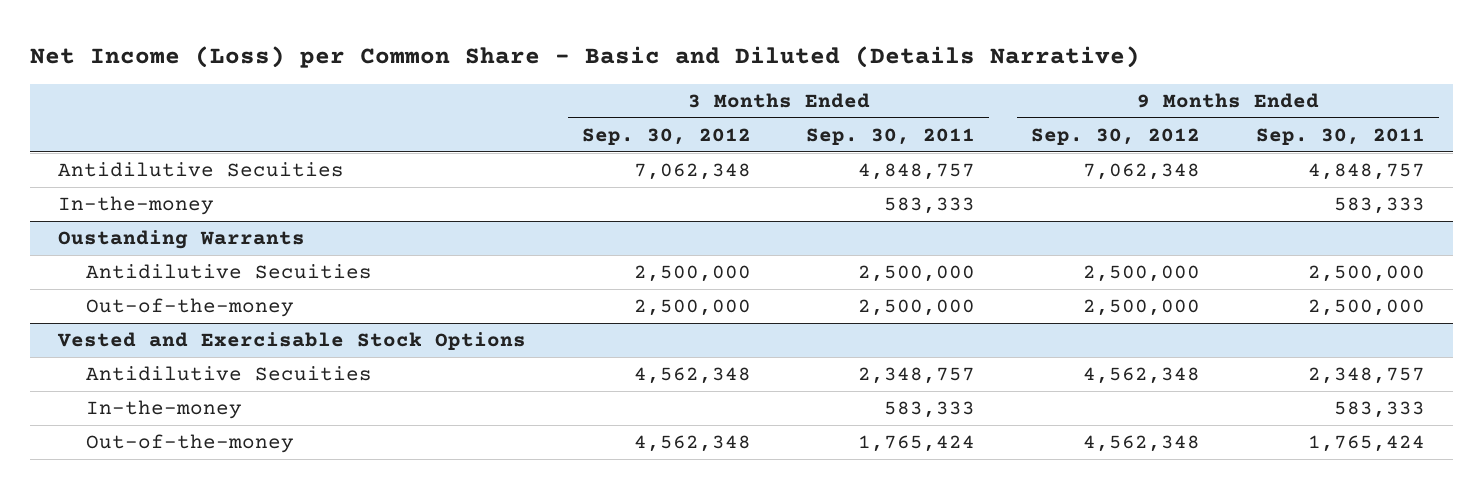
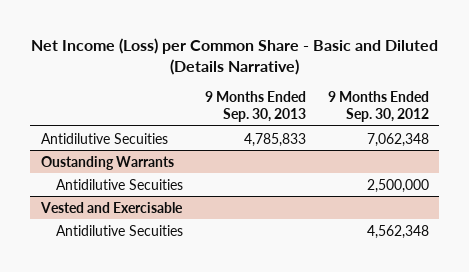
- | 3 Months Ended Sep. 30, 2012 | 3 Months Ended Sep. 30, 2011 | 9 Months Ended Sep. 30, 2012 | 9 Months Ended Sep. 30, 2011
+ | 9 Months Ended Sep. 30, 2013 | 9 Months Ended Sep. 30, 2012
- In-the-money | | 583,333 | | 583,333
@ Oustanding Warrants
- Out-of-the-money | 2,500,000 | 2,500,000 | 2,500,000 | 2,500,000
- Vested and Exercisable Stock Options
+ Vested and Exercisable
- In-the-money | | 583,333 | | 583,333
- Out-of-the-money | 4,562,348 | 1,765,424 | 4,562,348 | 1,765,424

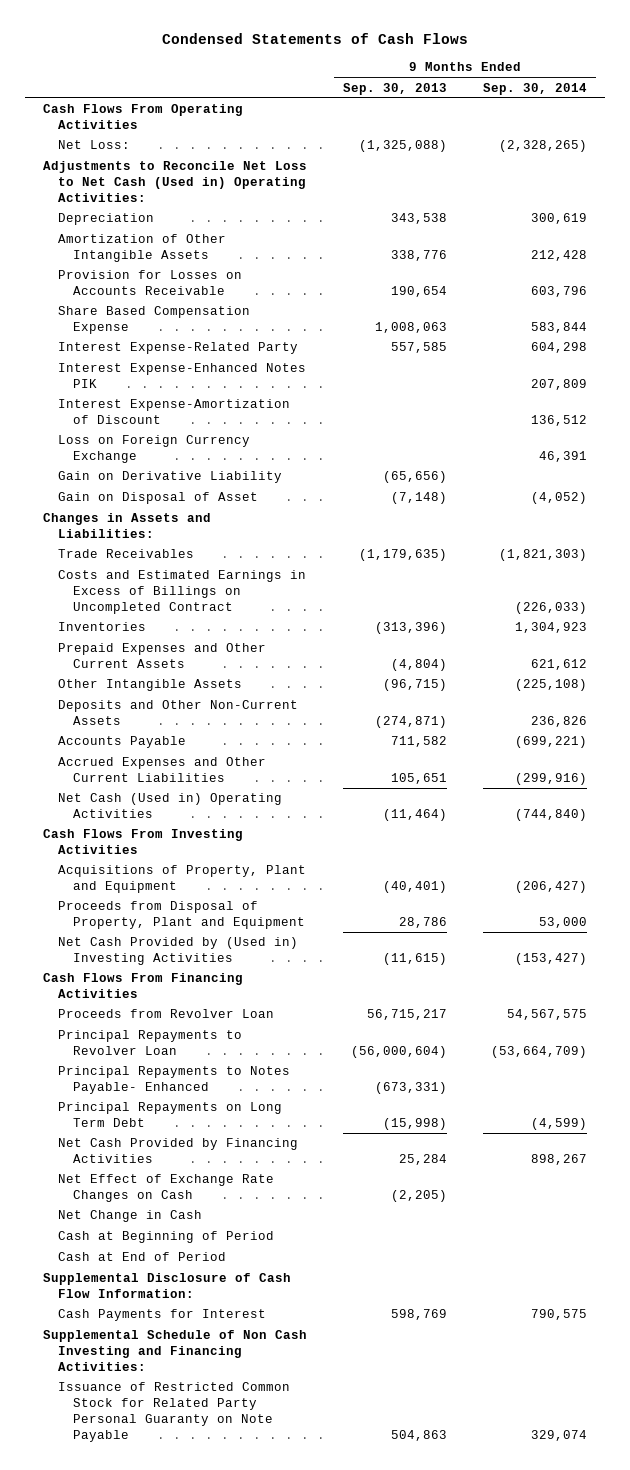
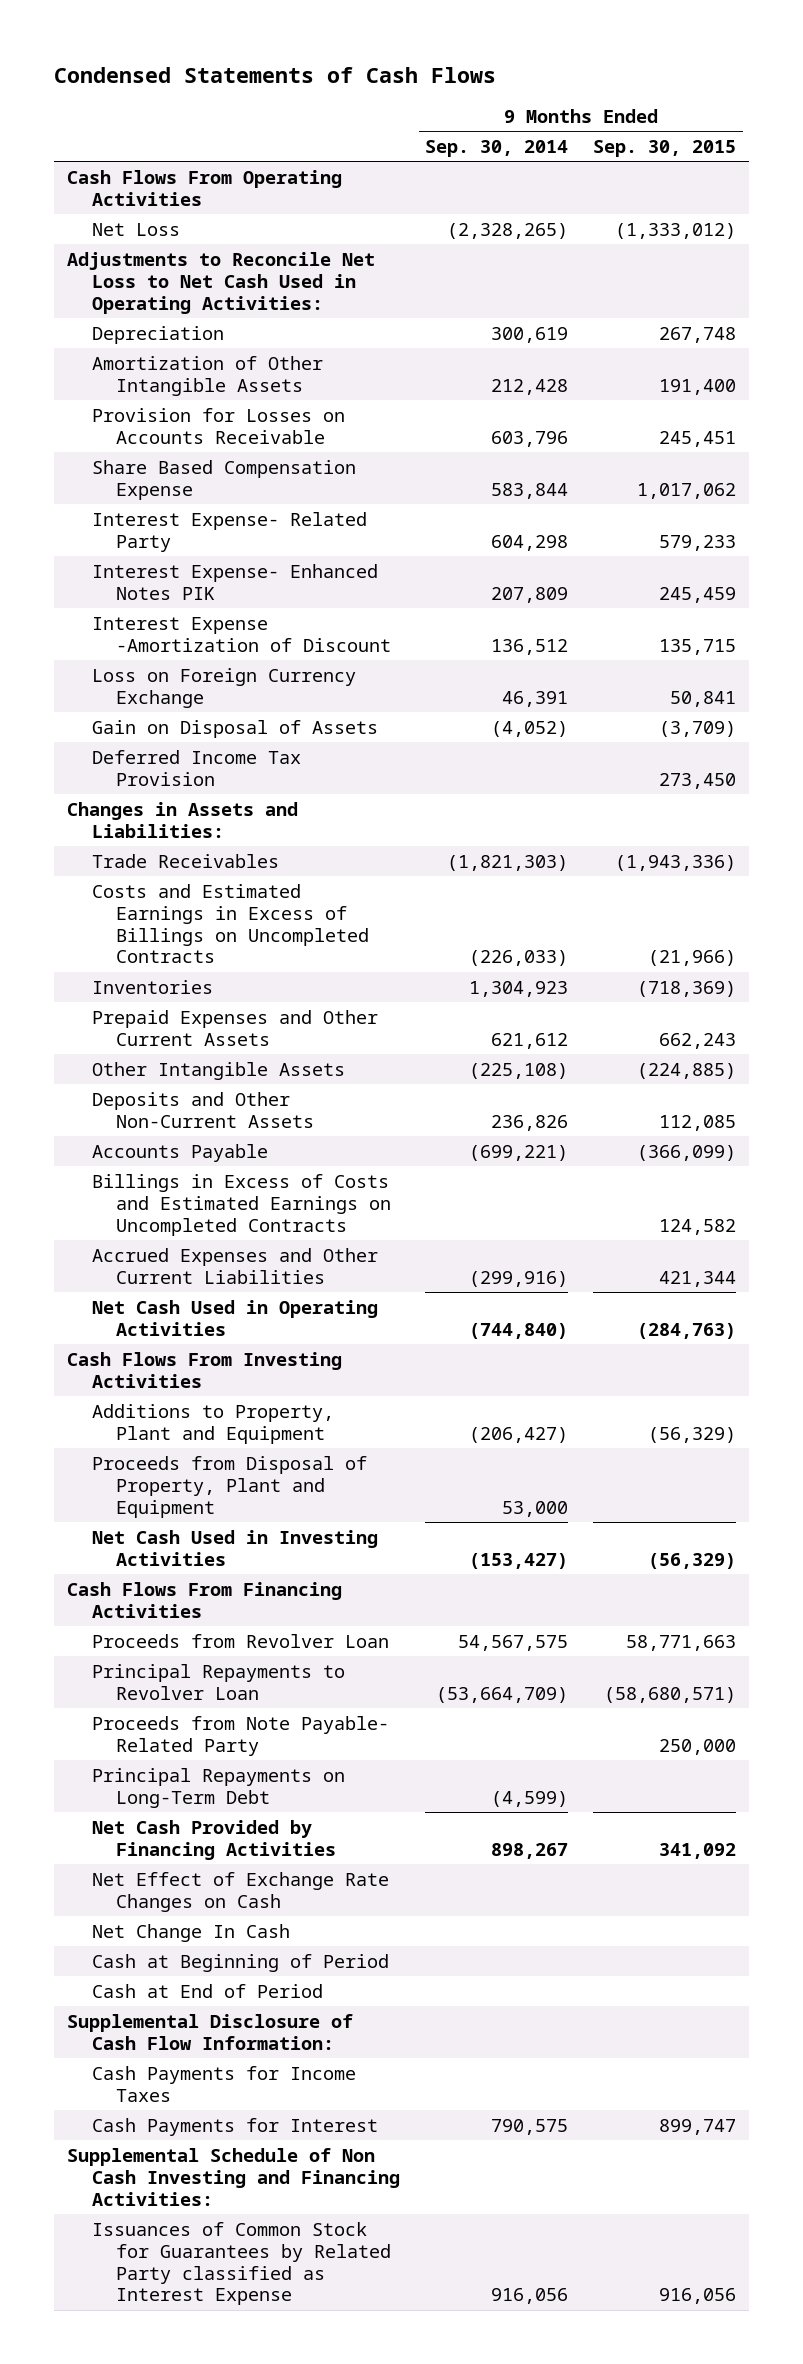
- | 9 Months Ended Sep. 30, 2013 | 9 Months Ended Sep. 30, 2014
+ | 9 Months Ended Sep. 30, 2014 | 9 Months Ended Sep. 30, 2015
- Net Loss: | (1,325,088) | (2,328,265)
- Adjustments to Reconcile Net Loss to Net Cash (Used in) Operating Activities:
+ Net Loss | (2,328,265) | (1,333,012)
+ Adjustments to Reconcile Net Loss to Net Cash Used in Operating Activities:
- Interest Expense-Related Party | 557,585 | 604,298
- Interest Expense-Enhanced Notes PIK | | 207,809
- Interest Expense-Amortization of Discount | | 136,512
+ Interest Expense- Related Party | 604,298 | 579,233
+ Interest Expense- Enhanced Notes PIK | 207,809 | 245,459
+ Interest Expense -Amortization of Discount | 136,512 | 135,715
- Gain on Derivative Liability | (65,656) |
- Gain on Disposal of Asset | (7,148) | (4,052)
+ Gain on Disposal of Assets | (4,052) | (3,709)
+ Deferred Income Tax Provision | | 273,450
- Costs and Estimated Earnings in Excess of Billings on Uncompleted Contract | | (226,033)
+ Costs and Estimated Earnings in Excess of Billings on Uncompleted Contracts | (226,033) | (21,966)
+ Billings in Excess of Costs and Estimated Earnings on Uncompleted Contracts | | 124,582
- Net Cash (Used in) Operating Activities | (11,464) | (744,840)
+ Net Cash Used in Operating Activities | (744,840) | (284,763)
- Acquisitions of Property, Plant and Equipment | (40,401) | (206,427)
+ Additions to Property, Plant and Equipment | (206,427) | (56,329)
- Net Cash Provided by (Used in) Investing Activities | (11,615) | (153,427)
+ Net Cash Used in Investing Activities | (153,427) | (56,329)
- Principal Repayments to Notes Payable- Enhanced | (673,331) |
- Principal Repayments on Long Term Debt | (15,998) | (4,599)
+ Proceeds from Note Payable- Related Party | | 250,000
+ Principal Repayments on Long-Term Debt | (4,599) |
- Net Change in Cash
+ Net Change In Cash
+ Cash Payments for Income Taxes
- Issuance of Restricted Common Stock for Related Party Personal Guaranty on Note Payable | 504,863 | 329,074
+ Issuances of Common Stock for Guarantees by Related Party classified as Interest Expense | 916,056 | 916,056

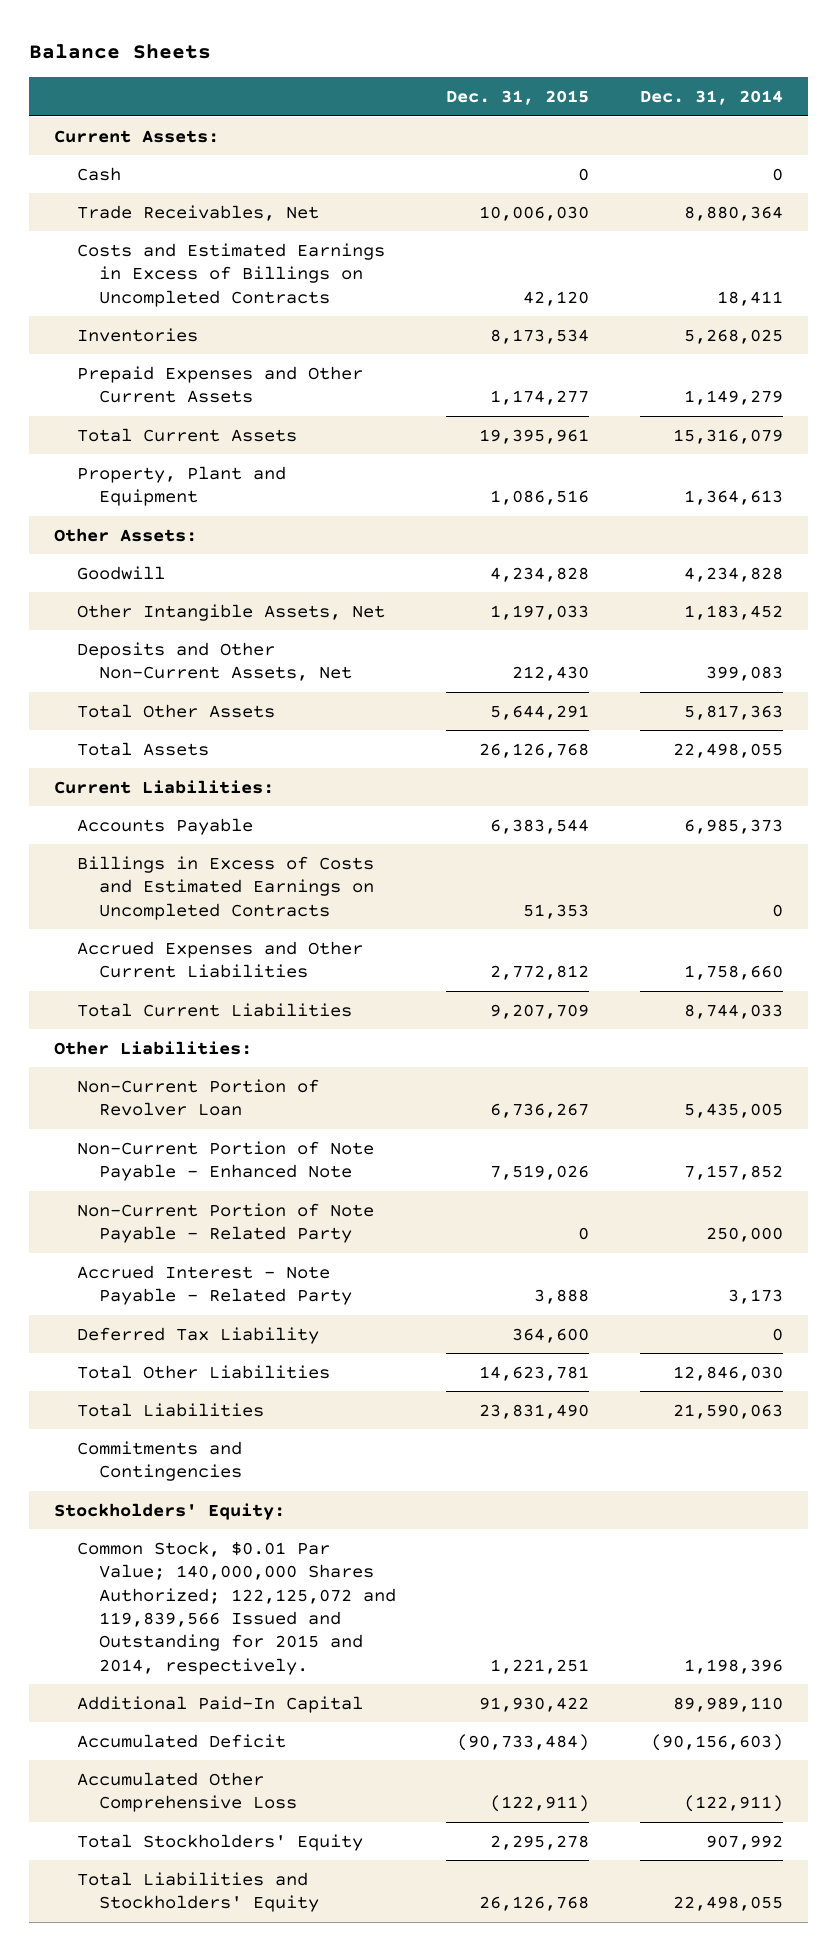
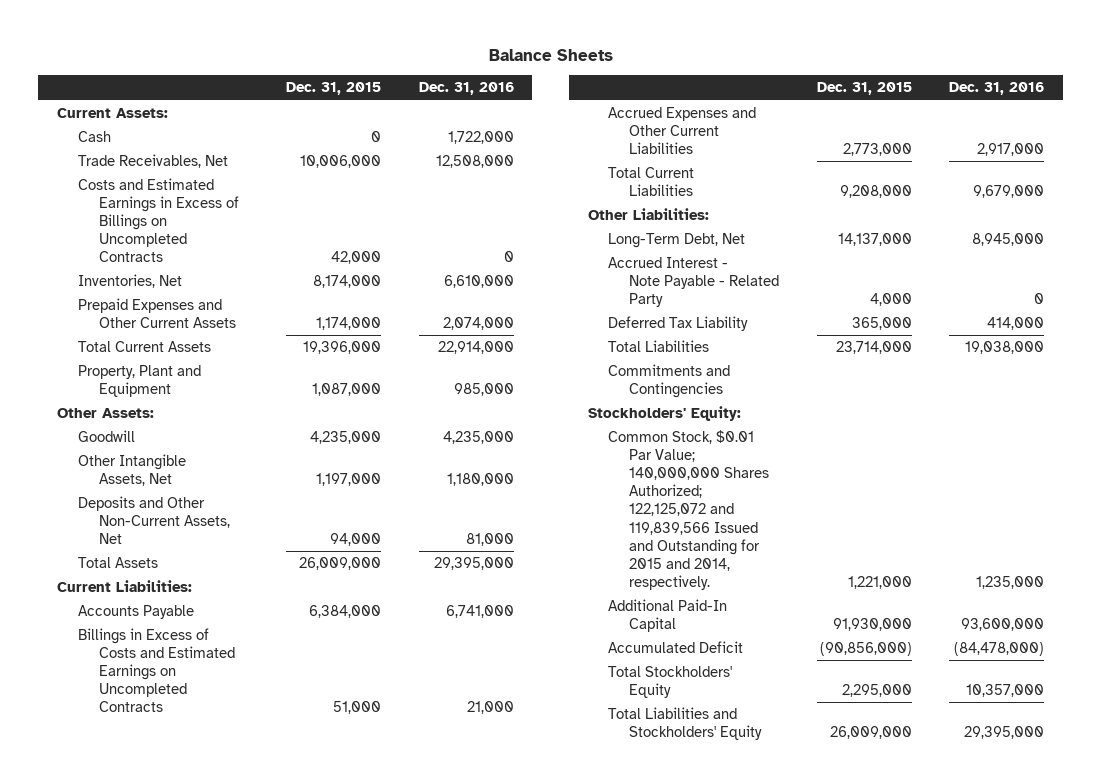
- | Dec. 31, 2015 | Dec. 31, 2014
+ | Dec. 31, 2015 | Dec. 31, 2016
- Trade Receivables, Net | 10,006,030 | 8,880,364
- Costs and Estimated Earnings in Excess of Billings on Uncompleted Contracts | 42,120 | 18,411
- Inventories | 8,173,534 | 5,268,025
- Prepaid Expenses and Other Current Assets | 1,174,277 | 1,149,279
- Total Current Assets | 19,395,961 | 15,316,079
- Property, Plant and Equipment | 1,086,516 | 1,364,613
+ Trade Receivables, Net | 10,006,000 | 12,508,000
+ Costs and Estimated Earnings in Excess of Billings on Uncompleted Contracts | 42,000 | 0
+ Inventories, Net | 8,174,000 | 6,610,000
+ Prepaid Expenses and Other Current Assets | 1,174,000 | 2,074,000
+ Total Current Assets | 19,396,000 | 22,914,000
+ Property, Plant and Equipment | 1,087,000 | 985,000
- Goodwill | 4,234,828 | 4,234,828
- Other Intangible Assets, Net | 1,197,033 | 1,183,452
- Deposits and Other Non-Current Assets, Net | 212,430 | 399,083
- Total Other Assets | 5,644,291 | 5,817,363
- Total Assets | 26,126,768 | 22,498,055
+ Goodwill | 4,235,000 | 4,235,000
+ Other Intangible Assets, Net | 1,197,000 | 1,180,000
+ Deposits and Other Non-Current Assets, Net | 94,000 | 81,000
+ Total Assets | 26,009,000 | 29,395,000
- Accounts Payable | 6,383,544 | 6,985,373
- Billings in Excess of Costs and Estimated Earnings on Uncompleted Contracts | 51,353 | 0
- Accrued Expenses and Other Current Liabilities | 2,772,812 | 1,758,660
- Total Current Liabilities | 9,207,709 | 8,744,033
+ Accounts Payable | 6,384,000 | 6,741,000
+ Billings in Excess of Costs and Estimated Earnings on Uncompleted Contracts | 51,000 | 21,000
+ Accrued Expenses and Other Current Liabilities | 2,773,000 | 2,917,000
+ Total Current Liabilities | 9,208,000 | 9,679,000
- Non-Current Portion of Revolver Loan | 6,736,267 | 5,435,005
- Non-Current Portion of Note Payable - Enhanced Note | 7,519,026 | 7,157,852
- Non-Current Portion of Note Payable - Related Party | 0 | 250,000
- Accrued Interest - Note Payable - Related Party | 3,888 | 3,173
- Deferred Tax Liability | 364,600 | 0
- Total Other Liabilities | 14,623,781 | 12,846,030
- Total Liabilities | 23,831,490 | 21,590,063
+ Long-Term Debt, Net | 14,137,000 | 8,945,000
+ Accrued Interest - Note Payable - Related Party | 4,000 | 0
+ Deferred Tax Liability | 365,000 | 414,000
+ Total Liabilities | 23,714,000 | 19,038,000
- Common Stock, $0.01 Par Value; 140,000,000 Shares Authorized; 122,125,072 and 119,839,566 Issued and Outstanding for 2015 and 2014, respectively. | 1,221,251 | 1,198,396
- Additional Paid-In Capital | 91,930,422 | 89,989,110
- Accumulated Deficit | (90,733,484) | (90,156,603)
- Accumulated Other Comprehensive Loss | (122,911) | (122,911)
- Total Stockholders' Equity | 2,295,278 | 907,992
- Total Liabilities and Stockholders' Equity | 26,126,768 | 22,498,055
+ Common Stock, $0.01 Par Value; 140,000,000 Shares Authorized; 122,125,072 and 119,839,566 Issued and Outstanding for 2015 and 2014, respectively. | 1,221,000 | 1,235,000
+ Additional Paid-In Capital | 91,930,000 | 93,600,000
+ Accumulated Deficit | (90,856,000) | (84,478,000)
+ Total Stockholders' Equity | 2,295,000 | 10,357,000
+ Total Liabilities and Stockholders' Equity | 26,009,000 | 29,395,000

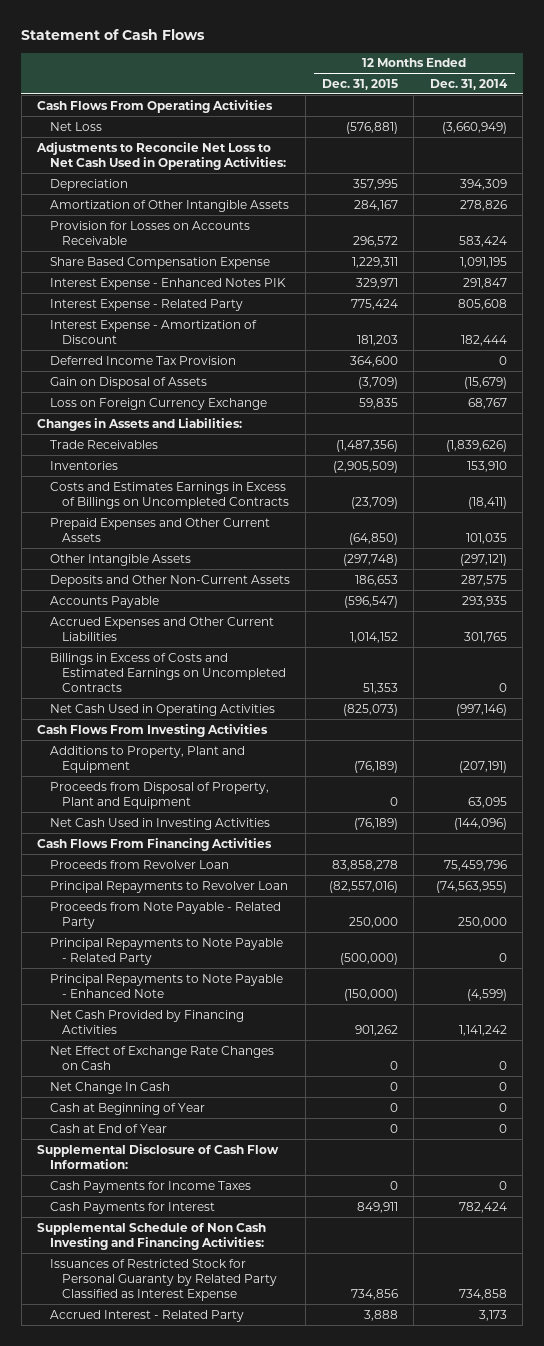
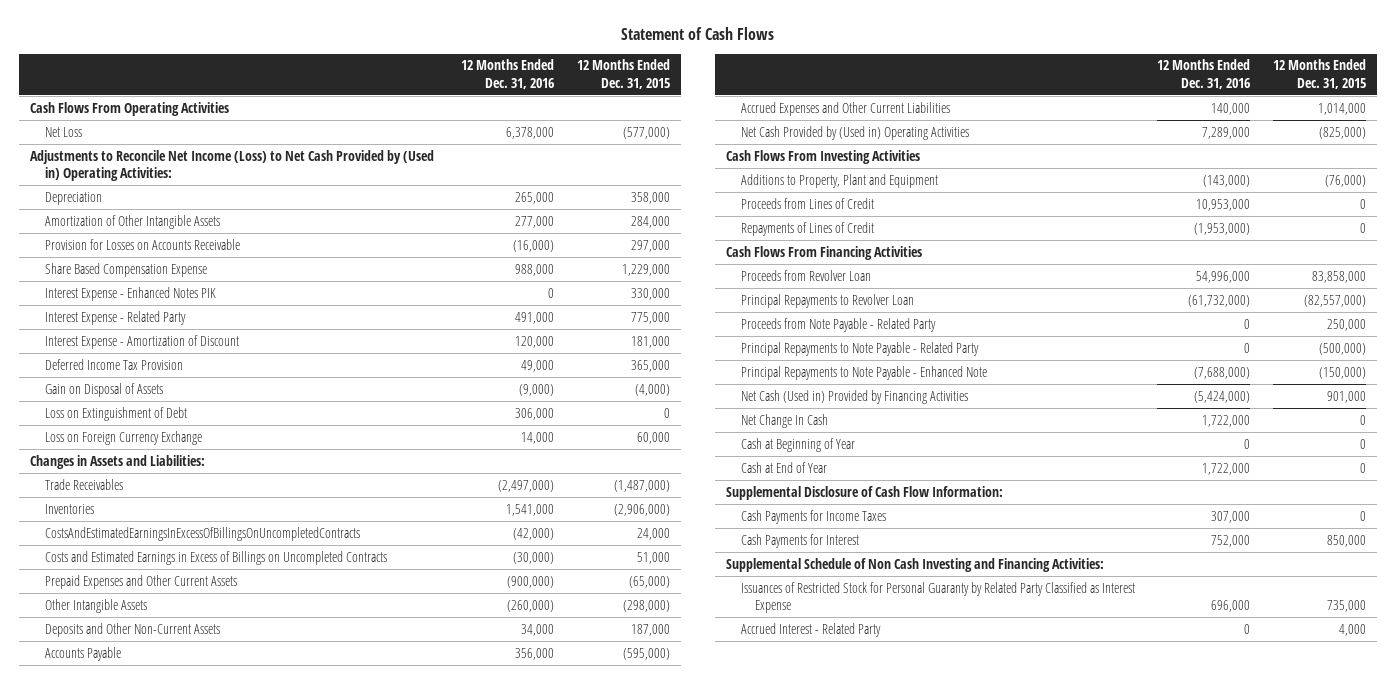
- | 12 Months Ended Dec. 31, 2015 | 12 Months Ended Dec. 31, 2014
+ | 12 Months Ended Dec. 31, 2016 | 12 Months Ended Dec. 31, 2015
- Net Loss | (576,881) | (3,660,949)
- Adjustments to Reconcile Net Loss to Net Cash Used in Operating Activities:
- Depreciation | 357,995 | 394,309
- Amortization of Other Intangible Assets | 284,167 | 278,826
- Provision for Losses on Accounts Receivable | 296,572 | 583,424
- Share Based Compensation Expense | 1,229,311 | 1,091,195
- Interest Expense - Enhanced Notes PIK | 329,971 | 291,847
- Interest Expense - Related Party | 775,424 | 805,608
- Interest Expense - Amortization of Discount | 181,203 | 182,444
- Deferred Income Tax Provision | 364,600 | 0
- Gain on Disposal of Assets | (3,709) | (15,679)
- Loss on Foreign Currency Exchange | 59,835 | 68,767
+ Net Loss | 6,378,000 | (577,000)
+ Adjustments to Reconcile Net Income (Loss) to Net Cash Provided by (Used in) Operating Activities:
+ Depreciation | 265,000 | 358,000
+ Amortization of Other Intangible Assets | 277,000 | 284,000
+ Provision for Losses on Accounts Receivable | (16,000) | 297,000
+ Share Based Compensation Expense | 988,000 | 1,229,000
+ Interest Expense - Enhanced Notes PIK | 0 | 330,000
+ Interest Expense - Related Party | 491,000 | 775,000
+ Interest Expense - Amortization of Discount | 120,000 | 181,000
+ Deferred Income Tax Provision | 49,000 | 365,000
+ Gain on Disposal of Assets | (9,000) | (4,000)
+ Loss on Extinguishment of Debt | 306,000 | 0
+ Loss on Foreign Currency Exchange | 14,000 | 60,000
- Trade Receivables | (1,487,356) | (1,839,626)
- Inventories | (2,905,509) | 153,910
- Costs and Estimates Earnings in Excess of Billings on Uncompleted Contracts | (23,709) | (18,411)
- Prepaid Expenses and Other Current Assets | (64,850) | 101,035
- Other Intangible Assets | (297,748) | (297,121)
- Deposits and Other Non-Current Assets | 186,653 | 287,575
- Accounts Payable | (596,547) | 293,935
- Accrued Expenses and Other Current Liabilities | 1,014,152 | 301,765
- Billings in Excess of Costs and Estimated Earnings on Uncompleted Contracts | 51,353 | 0
- Net Cash Used in Operating Activities | (825,073) | (997,146)
+ Trade Receivables | (2,497,000) | (1,487,000)
+ Inventories | 1,541,000 | (2,906,000)
+ CostsAndEstimatedEarningsInExcessOfBillingsOnUncompletedContracts | (42,000) | 24,000
+ Costs and Estimated Earnings in Excess of Billings on Uncompleted Contracts | (30,000) | 51,000
+ Prepaid Expenses and Other Current Assets | (900,000) | (65,000)
+ Other Intangible Assets | (260,000) | (298,000)
+ Deposits and Other Non-Current Assets | 34,000 | 187,000
+ Accounts Payable | 356,000 | (595,000)
+ Accrued Expenses and Other Current Liabilities | 140,000 | 1,014,000
+ Net Cash Provided by (Used in) Operating Activities | 7,289,000 | (825,000)
- Additions to Property, Plant and Equipment | (76,189) | (207,191)
- Proceeds from Disposal of Property, Plant and Equipment | 0 | 63,095
- Net Cash Used in Investing Activities | (76,189) | (144,096)
+ Additions to Property, Plant and Equipment | (143,000) | (76,000)
+ Proceeds from Lines of Credit | 10,953,000 | 0
+ Repayments of Lines of Credit | (1,953,000) | 0
- Proceeds from Revolver Loan | 83,858,278 | 75,459,796
- Principal Repayments to Revolver Loan | (82,557,016) | (74,563,955)
+ Proceeds from Revolver Loan | 54,996,000 | 83,858,000
+ Principal Repayments to Revolver Loan | (61,732,000) | (82,557,000)
- Net Cash Provided by Financing Activities | 901,262 | 1,141,242
- Net Effect of Exchange Rate Changes on Cash | 0 | 0
+ Net Cash (Used in) Provided by Financing Activities | (5,424,000) | 901,000
- Cash Payments for Interest | 849,911 | 782,424
+ Cash Payments for Interest | 752,000 | 850,000
- Issuances of Restricted Stock for Personal Guaranty by Related Party Classified as Interest Expense | 734,856 | 734,858
- Accrued Interest - Related Party | 3,888 | 3,173
+ Issuances of Restricted Stock for Personal Guaranty by Related Party Classified as Interest Expense | 696,000 | 735,000
+ Accrued Interest - Related Party | 0 | 4,000

